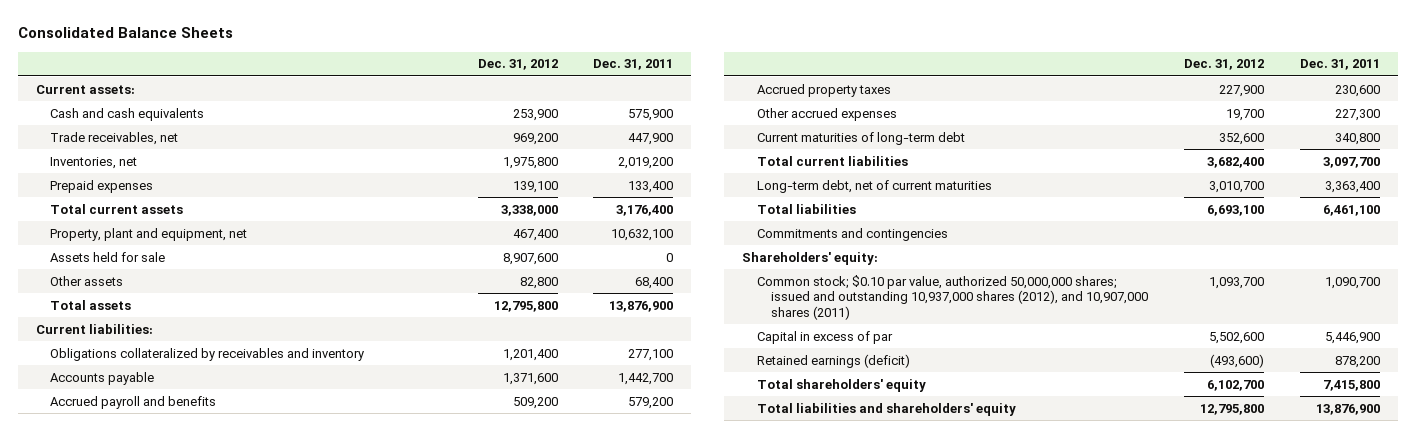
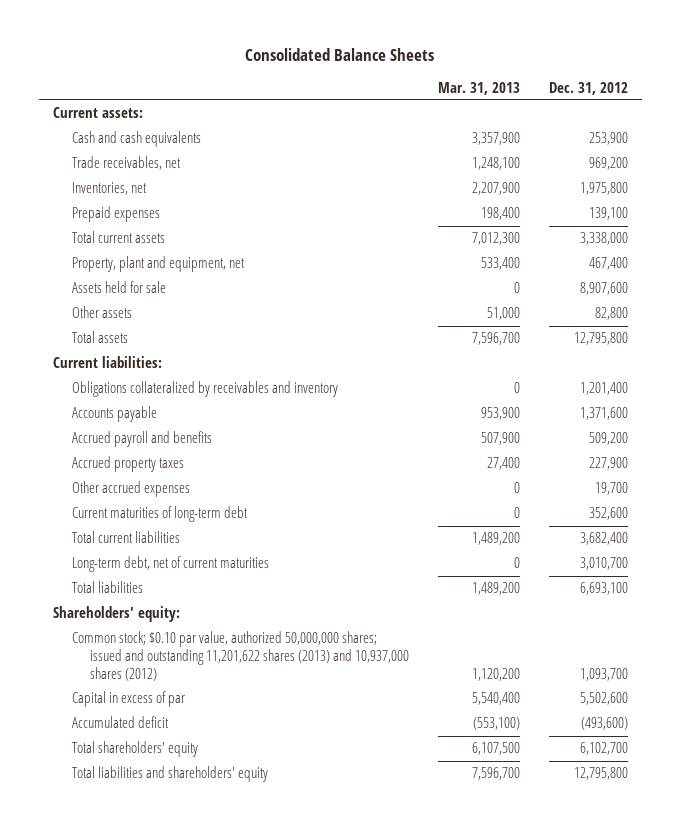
- | Dec. 31, 2012 | Dec. 31, 2011
+ | Mar. 31, 2013 | Dec. 31, 2012
- Commitments and contingencies
- Common stock; $0.10 par value, authorized 50,000,000 shares; issued and outstanding 10,937,000 shares (2012), and 10,907,000 shares (2011) | 1,093,700 | 1,090,700
+ Common stock; $0.10 par value, authorized 50,000,000 shares; issued and outstanding 11,201,622 shares (2013) and 10,937,000 shares (2012) | 1,120,200 | 1,093,700
- Retained earnings (deficit) | (493,600) | 878,200
+ Accumulated deficit | (553,100) | (493,600)

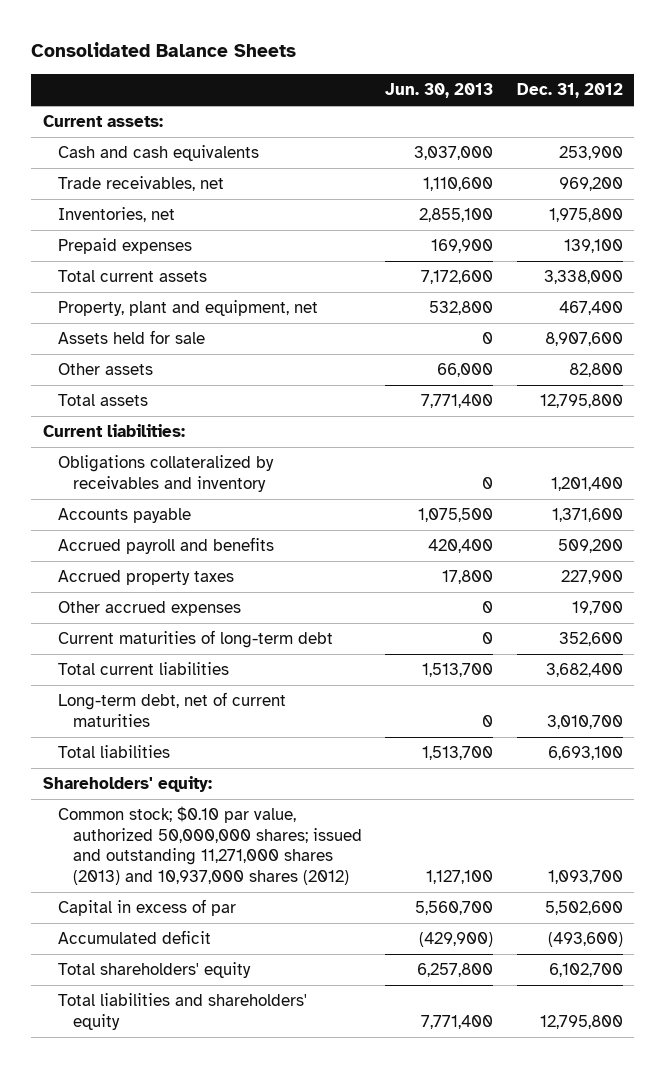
- | Mar. 31, 2013 | Dec. 31, 2012
+ | Jun. 30, 2013 | Dec. 31, 2012
- Common stock; $0.10 par value, authorized 50,000,000 shares; issued and outstanding 11,201,622 shares (2013) and 10,937,000 shares (2012) | 1,120,200 | 1,093,700
+ Common stock; $0.10 par value, authorized 50,000,000 shares; issued and outstanding 11,271,000 shares (2013) and 10,937,000 shares (2012) | 1,127,100 | 1,093,700

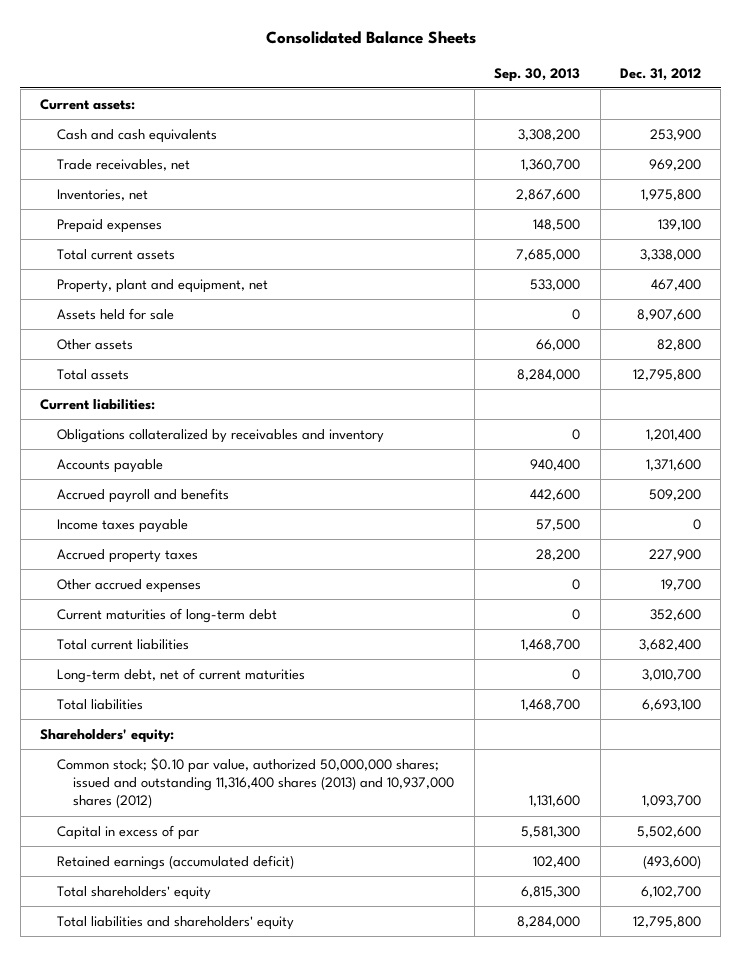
- | Jun. 30, 2013 | Dec. 31, 2012
+ | Sep. 30, 2013 | Dec. 31, 2012
+ Income taxes payable | 57,500 | 0
- Common stock; $0.10 par value, authorized 50,000,000 shares; issued and outstanding 11,271,000 shares (2013) and 10,937,000 shares (2012) | 1,127,100 | 1,093,700
+ Common stock; $0.10 par value, authorized 50,000,000 shares; issued and outstanding 11,316,400 shares (2013) and 10,937,000 shares (2012) | 1,131,600 | 1,093,700
- Accumulated deficit | (429,900) | (493,600)
+ Retained earnings (accumulated deficit) | 102,400 | (493,600)

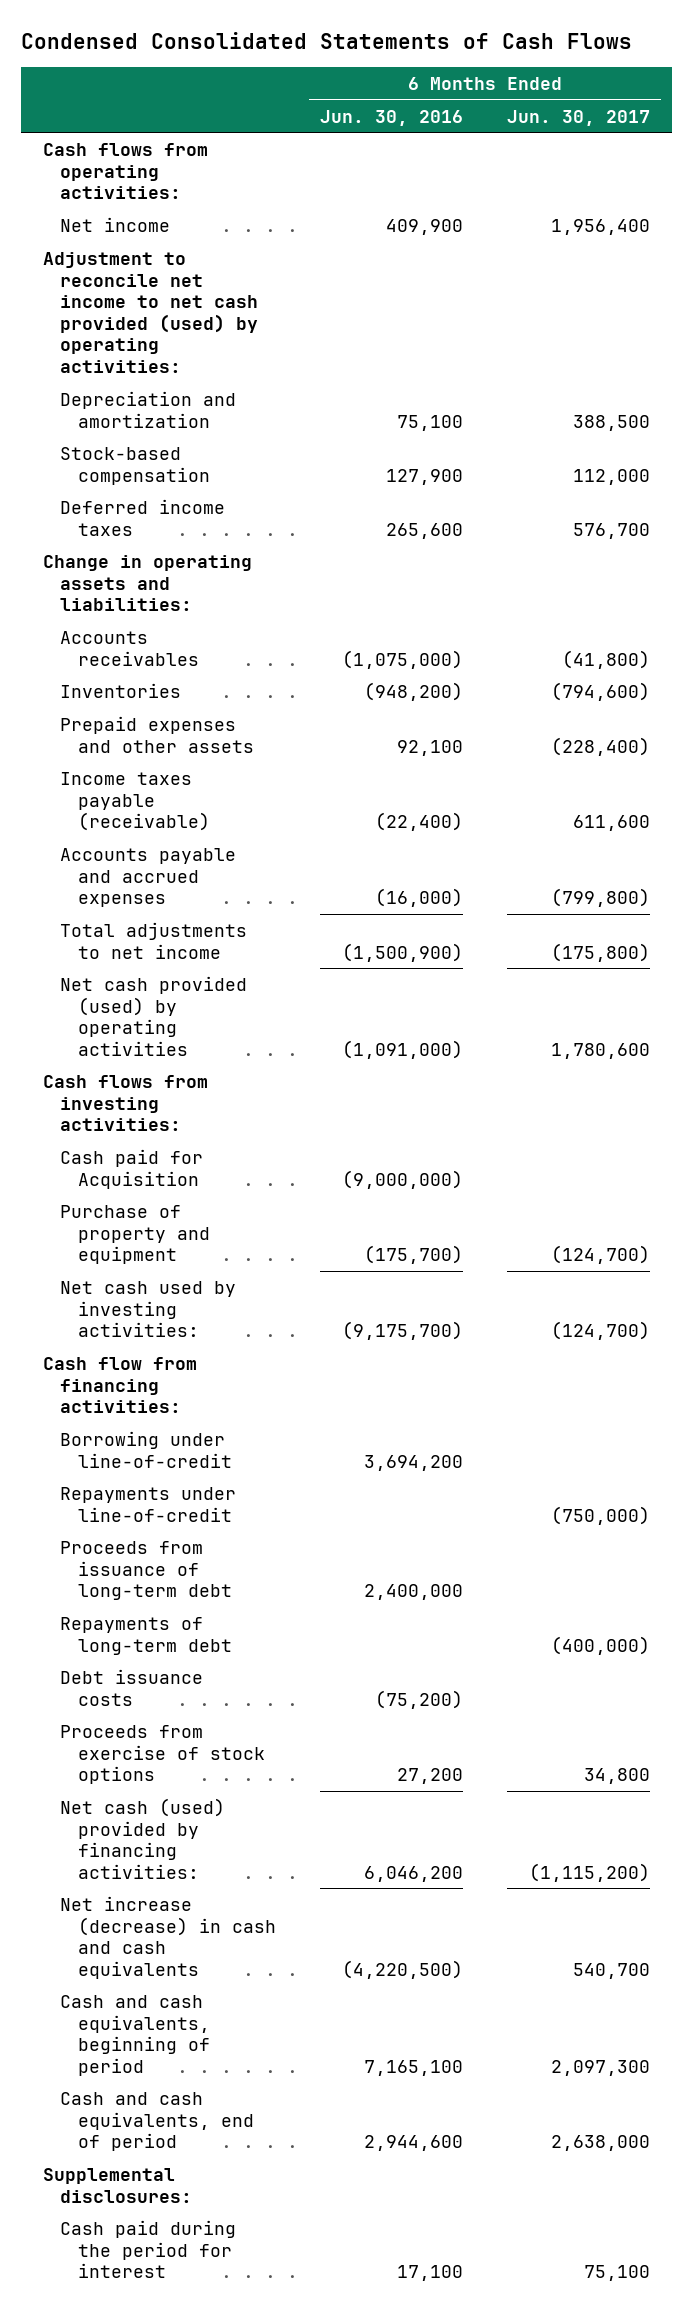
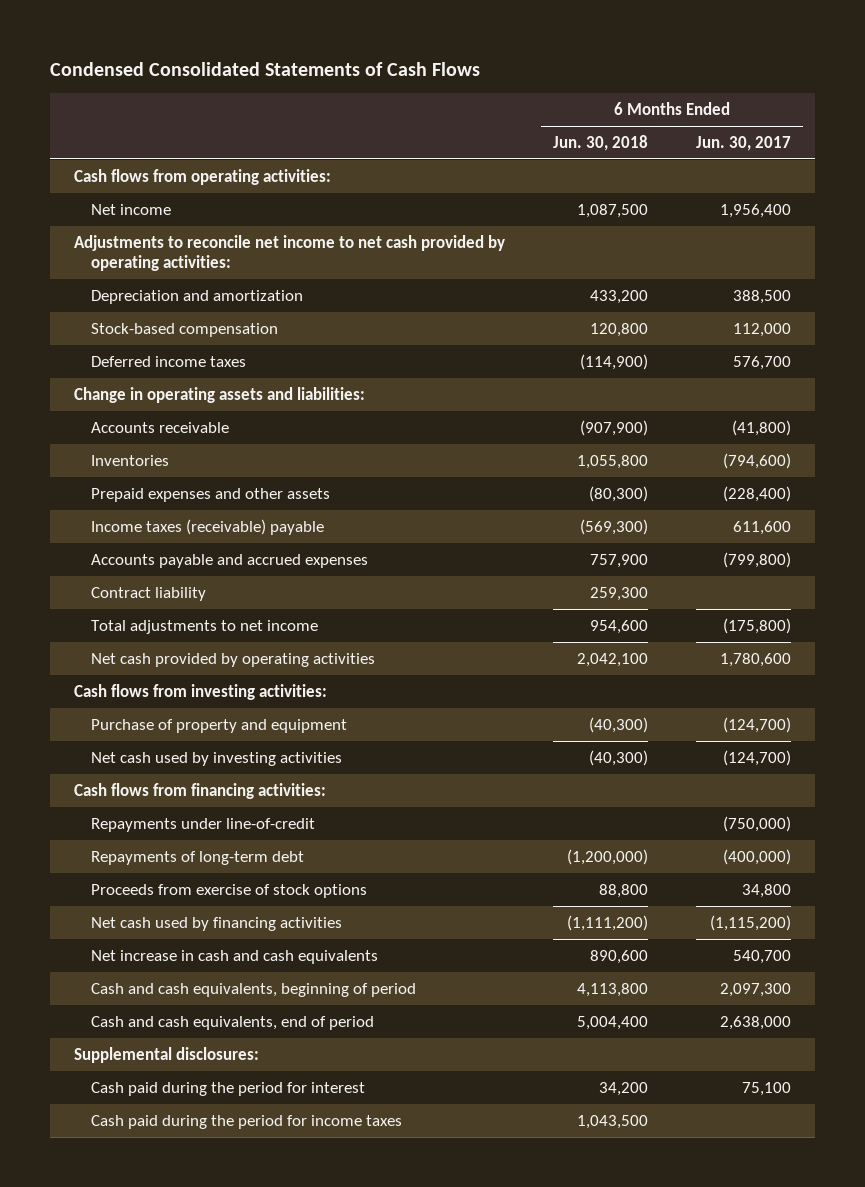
- | 6 Months Ended Jun. 30, 2016 | 6 Months Ended Jun. 30, 2017
+ | 6 Months Ended Jun. 30, 2018 | 6 Months Ended Jun. 30, 2017
- Adjustment to reconcile net income to net cash provided (used) by operating activities:
+ Adjustments to reconcile net income to net cash provided by operating activities:
- Accounts receivables | (1,075,000) | (41,800)
+ Accounts receivable | (907,900) | (41,800)
- Income taxes payable (receivable) | (22,400) | 611,600
+ Income taxes (receivable) payable | (569,300) | 611,600
+ Contract liability | 259,300 |
- Net cash provided (used) by operating activities | (1,091,000) | 1,780,600
+ Net cash provided by operating activities | 2,042,100 | 1,780,600
- Cash paid for Acquisition | (9,000,000) |
- Net cash used by investing activities: | (9,175,700) | (124,700)
- Cash flow from financing activities:
- Borrowing under line-of-credit | 3,694,200 |
+ Net cash used by investing activities | (40,300) | (124,700)
+ Cash flows from financing activities:
- Proceeds from issuance of long-term debt | 2,400,000 |
- Debt issuance costs | (75,200) |
- Net cash (used) provided by financing activities: | 6,046,200 | (1,115,200)
- Net increase (decrease) in cash and cash equivalents | (4,220,500) | 540,700
+ Net cash used by financing activities | (1,111,200) | (1,115,200)
+ Net increase in cash and cash equivalents | 890,600 | 540,700
+ Cash paid during the period for income taxes | 1,043,500 |

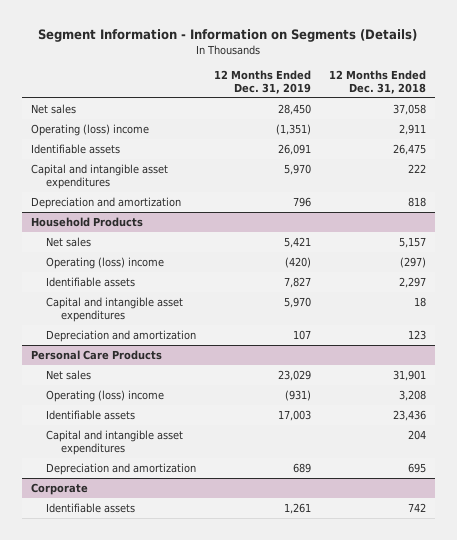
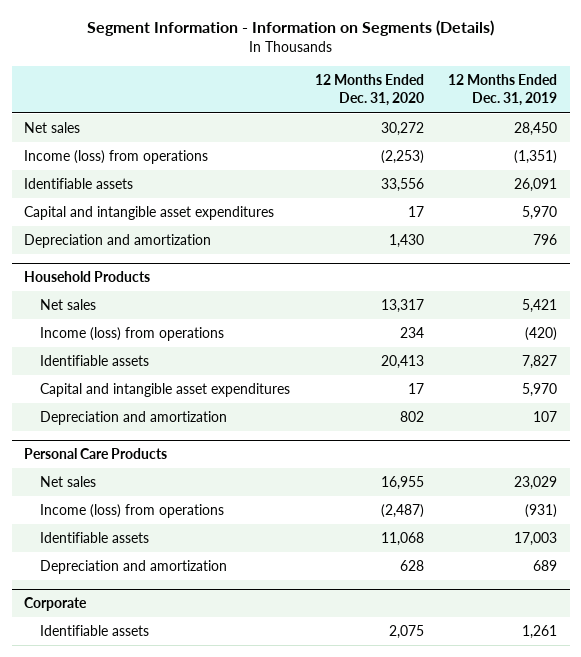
- | 12 Months Ended Dec. 31, 2019 | 12 Months Ended Dec. 31, 2018
+ | 12 Months Ended Dec. 31, 2020 | 12 Months Ended Dec. 31, 2019
- Operating (loss) income | (1,351) | 2,911
+ Income (loss) from operations | (2,253) | (1,351)
@ Household Products
- Operating (loss) income | (420) | (297)
+ Income (loss) from operations | 234 | (420)
@ Personal Care Products
- Operating (loss) income | (931) | 3,208
+ Income (loss) from operations | (2,487) | (931)
- Capital and intangible asset expenditures | | 204

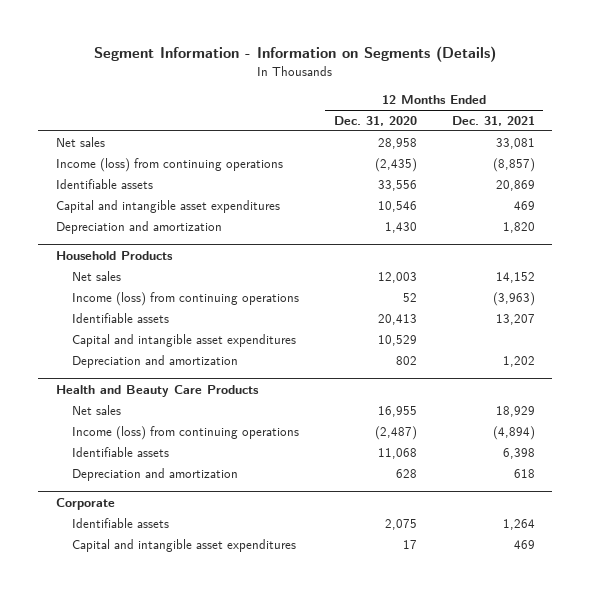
- | 12 Months Ended Dec. 31, 2020 | 12 Months Ended Dec. 31, 2019
+ | 12 Months Ended Dec. 31, 2020 | 12 Months Ended Dec. 31, 2021
- Net sales | 30,272 | 28,450
- Income (loss) from operations | (2,253) | (1,351)
+ Net sales | 28,958 | 33,081
+ Income (loss) from continuing operations | (2,435) | (8,857)
- Capital and intangible asset expenditures | 17 | 5,970
+ Capital and intangible asset expenditures | 10,546 | 469
@ Household Products
- Net sales | 13,317 | 5,421
- Income (loss) from operations | 234 | (420)
+ Net sales | 12,003 | 14,152
+ Income (loss) from continuing operations | 52 | (3,963)
- Capital and intangible asset expenditures | 17 | 5,970
+ Capital and intangible asset expenditures | 10,529 |
- Personal Care Products
+ Health and Beauty Care Products
- Income (loss) from operations | (2,487) | (931)
+ Income (loss) from continuing operations | (2,487) | (4,894)
@ Corporate
+ Capital and intangible asset expenditures | 17 | 469

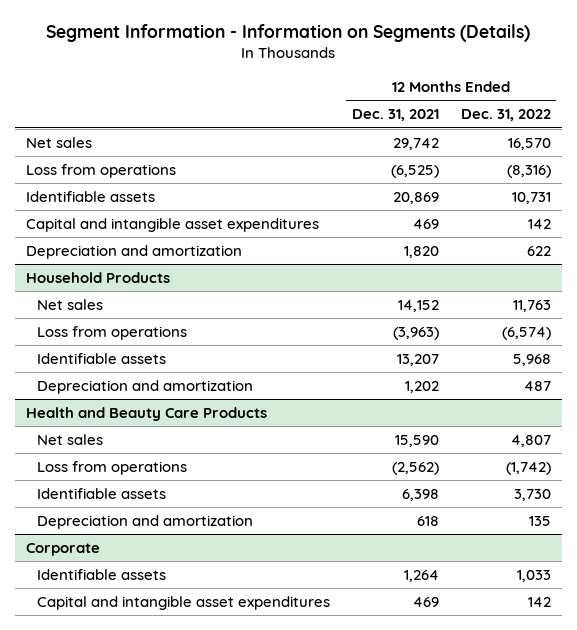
- | 12 Months Ended Dec. 31, 2020 | 12 Months Ended Dec. 31, 2021
+ | 12 Months Ended Dec. 31, 2021 | 12 Months Ended Dec. 31, 2022
- Net sales | 28,958 | 33,081
- Income (loss) from continuing operations | (2,435) | (8,857)
+ Net sales | 29,742 | 16,570
+ Loss from operations | (6,525) | (8,316)
@ Household Products
- Income (loss) from continuing operations | 52 | (3,963)
+ Loss from operations | (3,963) | (6,574)
- Capital and intangible asset expenditures | 10,529 |
@ Health and Beauty Care Products
- Net sales | 16,955 | 18,929
- Income (loss) from continuing operations | (2,487) | (4,894)
+ Net sales | 15,590 | 4,807
+ Loss from operations | (2,562) | (1,742)

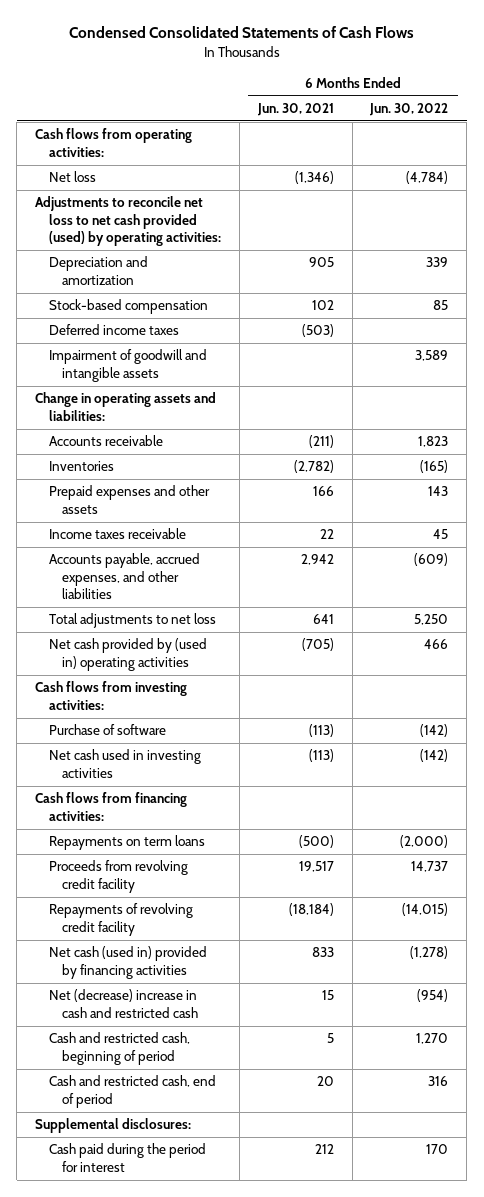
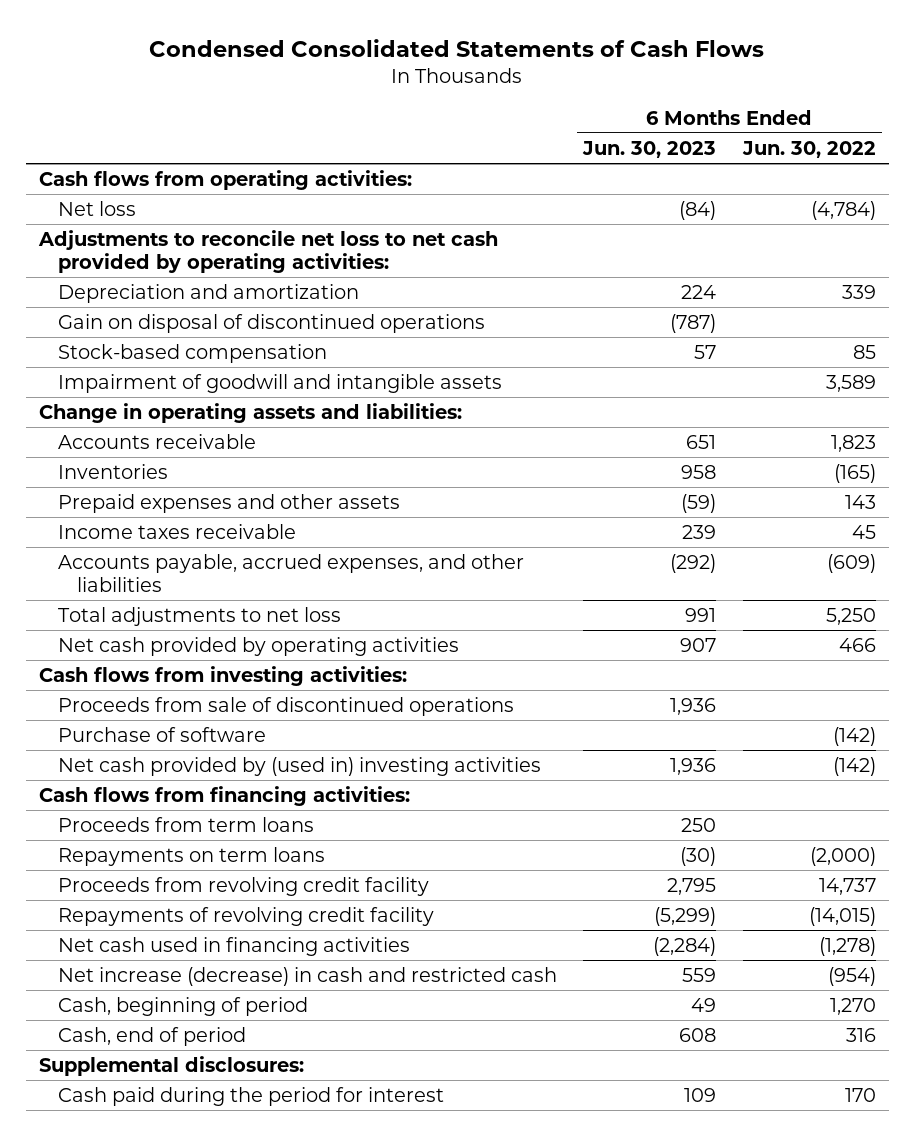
- | 6 Months Ended Jun. 30, 2021 | 6 Months Ended Jun. 30, 2022
+ | 6 Months Ended Jun. 30, 2023 | 6 Months Ended Jun. 30, 2022
- Adjustments to reconcile net loss to net cash provided (used) by operating activities:
+ Adjustments to reconcile net loss to net cash provided by operating activities:
+ Gain on disposal of discontinued operations | (787) |
- Deferred income taxes | (503) |
- Net cash provided by (used in) operating activities | (705) | 466
+ Net cash provided by operating activities | 907 | 466
+ Proceeds from sale of discontinued operations | 1,936 |
- Net cash used in investing activities | (113) | (142)
+ Net cash provided by (used in) investing activities | 1,936 | (142)
+ Proceeds from term loans | 250 |
- Net cash (used in) provided by financing activities | 833 | (1,278)
- Net (decrease) increase in cash and restricted cash | 15 | (954)
- Cash and restricted cash, beginning of period | 5 | 1,270
- Cash and restricted cash, end of period | 20 | 316
+ Net cash used in financing activities | (2,284) | (1,278)
+ Net increase (decrease) in cash and restricted cash | 559 | (954)
+ Cash, beginning of period | 49 | 1,270
+ Cash, end of period | 608 | 316

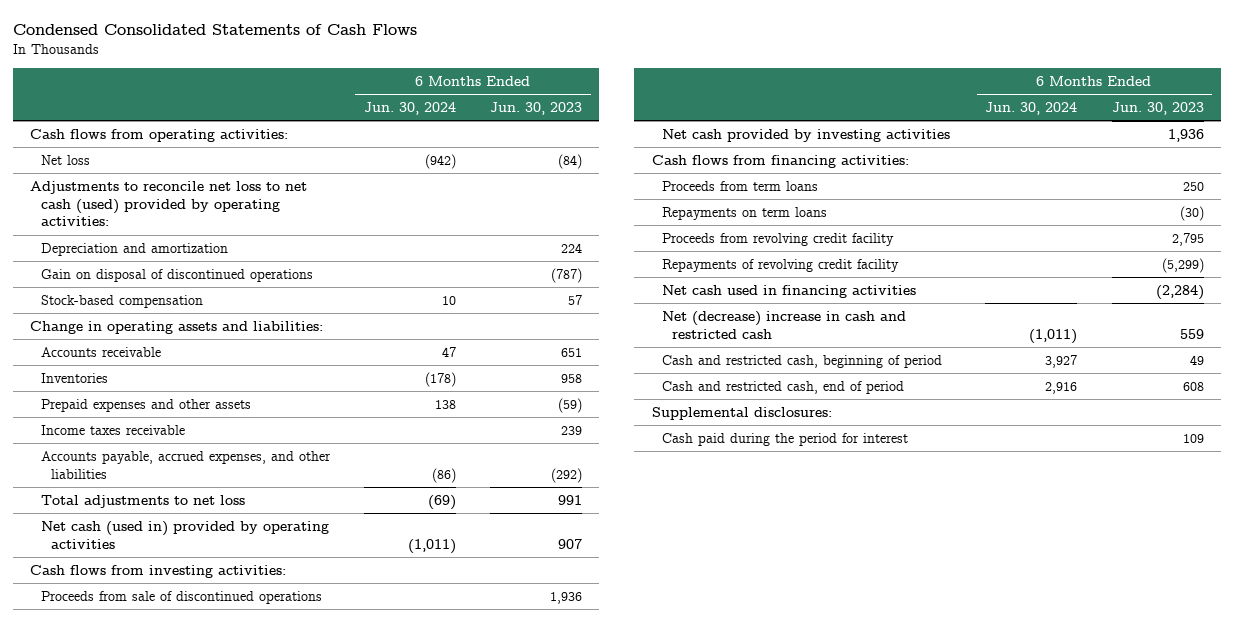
- | 6 Months Ended Jun. 30, 2023 | 6 Months Ended Jun. 30, 2022
+ | 6 Months Ended Jun. 30, 2024 | 6 Months Ended Jun. 30, 2023
- Adjustments to reconcile net loss to net cash provided by operating activities:
+ Adjustments to reconcile net loss to net cash (used) provided by operating activities:
- Impairment of goodwill and intangible assets | | 3,589
- Net cash provided by operating activities | 907 | 466
+ Net cash (used in) provided by operating activities | (1,011) | 907
- Purchase of software | | (142)
- Net cash provided by (used in) investing activities | 1,936 | (142)
+ Net cash provided by investing activities | | 1,936
- Net increase (decrease) in cash and restricted cash | 559 | (954)
- Cash, beginning of period | 49 | 1,270
- Cash, end of period | 608 | 316
+ Net (decrease) increase in cash and restricted cash | (1,011) | 559
+ Cash and restricted cash, beginning of period | 3,927 | 49
+ Cash and restricted cash, end of period | 2,916 | 608

